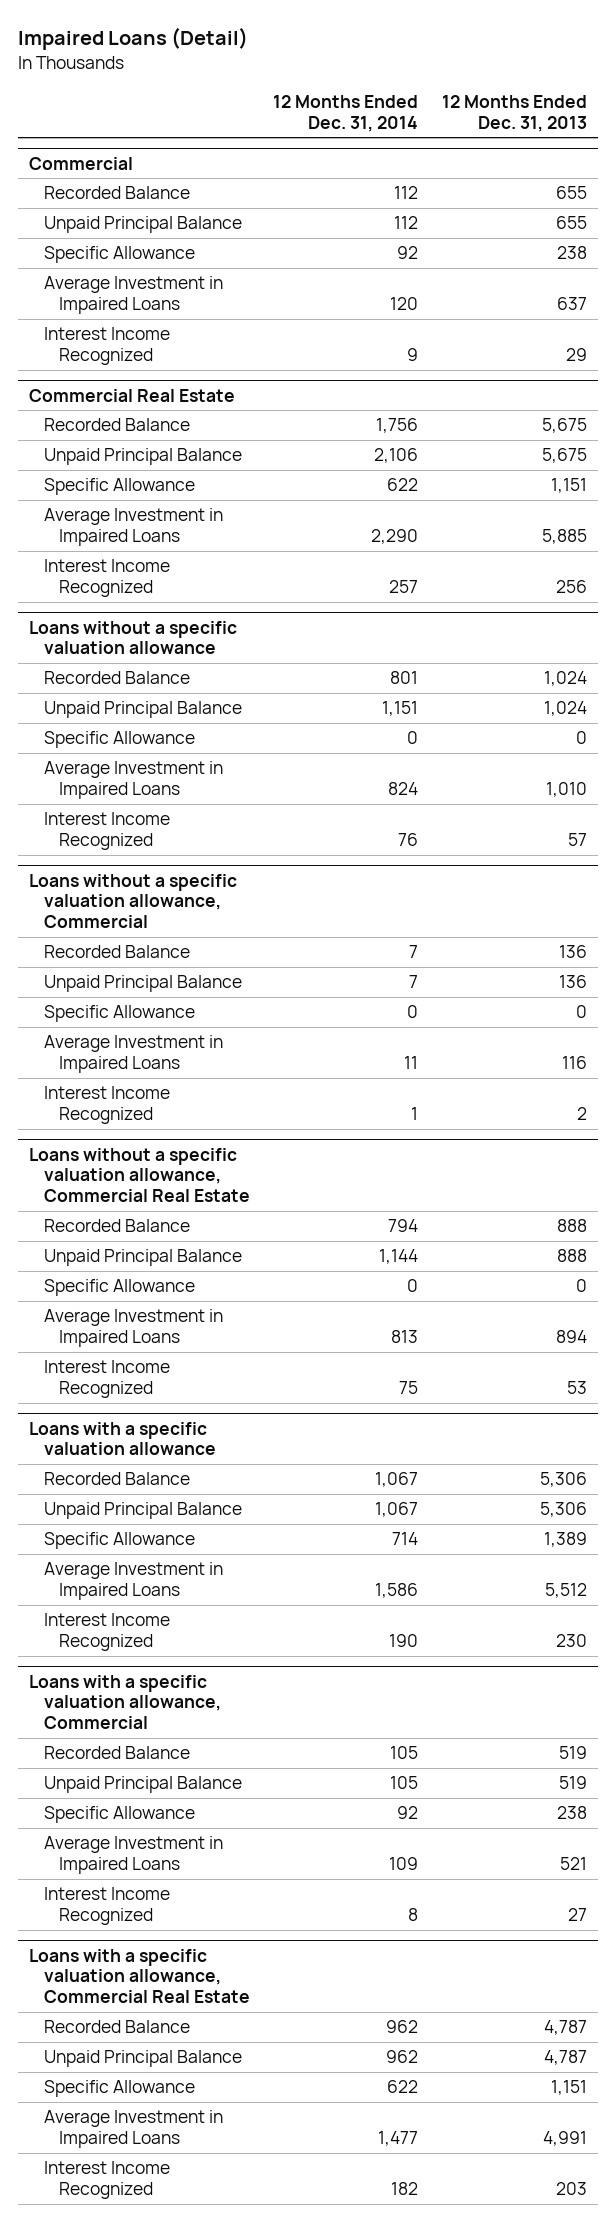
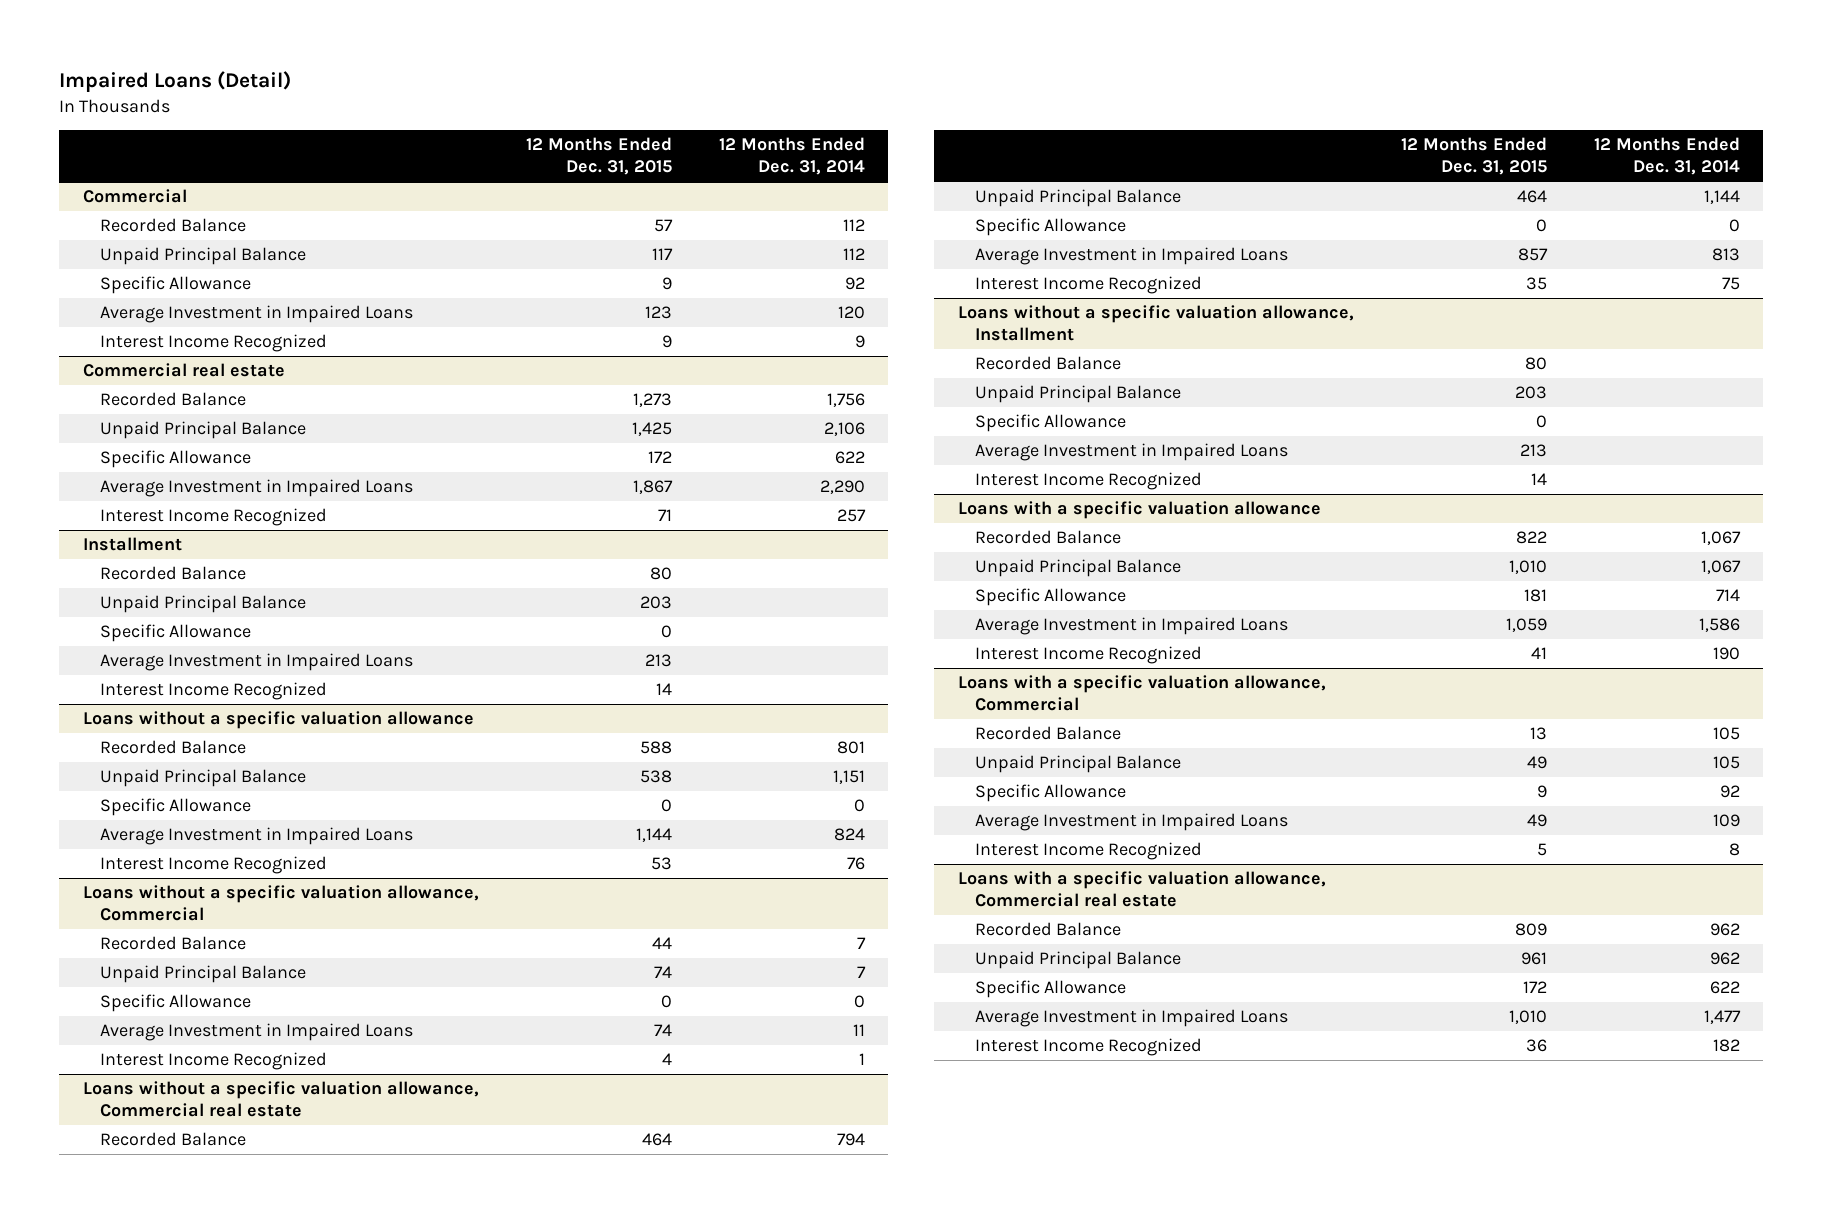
- | 12 Months Ended Dec. 31, 2014 | 12 Months Ended Dec. 31, 2013
+ | 12 Months Ended Dec. 31, 2015 | 12 Months Ended Dec. 31, 2014
- Commercial Real Estate
+ Commercial real estate
+ Installment
+ Recorded Balance | 80 |
+ Unpaid Principal Balance | 203 |
+ Specific Allowance | 0 |
+ Average Investment in Impaired Loans | 213 |
+ Interest Income Recognized | 14 |
- Loans without a specific valuation allowance, Commercial Real Estate
+ Loans without a specific valuation allowance, Commercial real estate
+ Loans without a specific valuation allowance, Installment
+ Recorded Balance | 80 |
+ Unpaid Principal Balance | 203 |
+ Specific Allowance | 0 |
+ Average Investment in Impaired Loans | 213 |
+ Interest Income Recognized | 14 |
- Loans with a specific valuation allowance, Commercial Real Estate
+ Loans with a specific valuation allowance, Commercial real estate

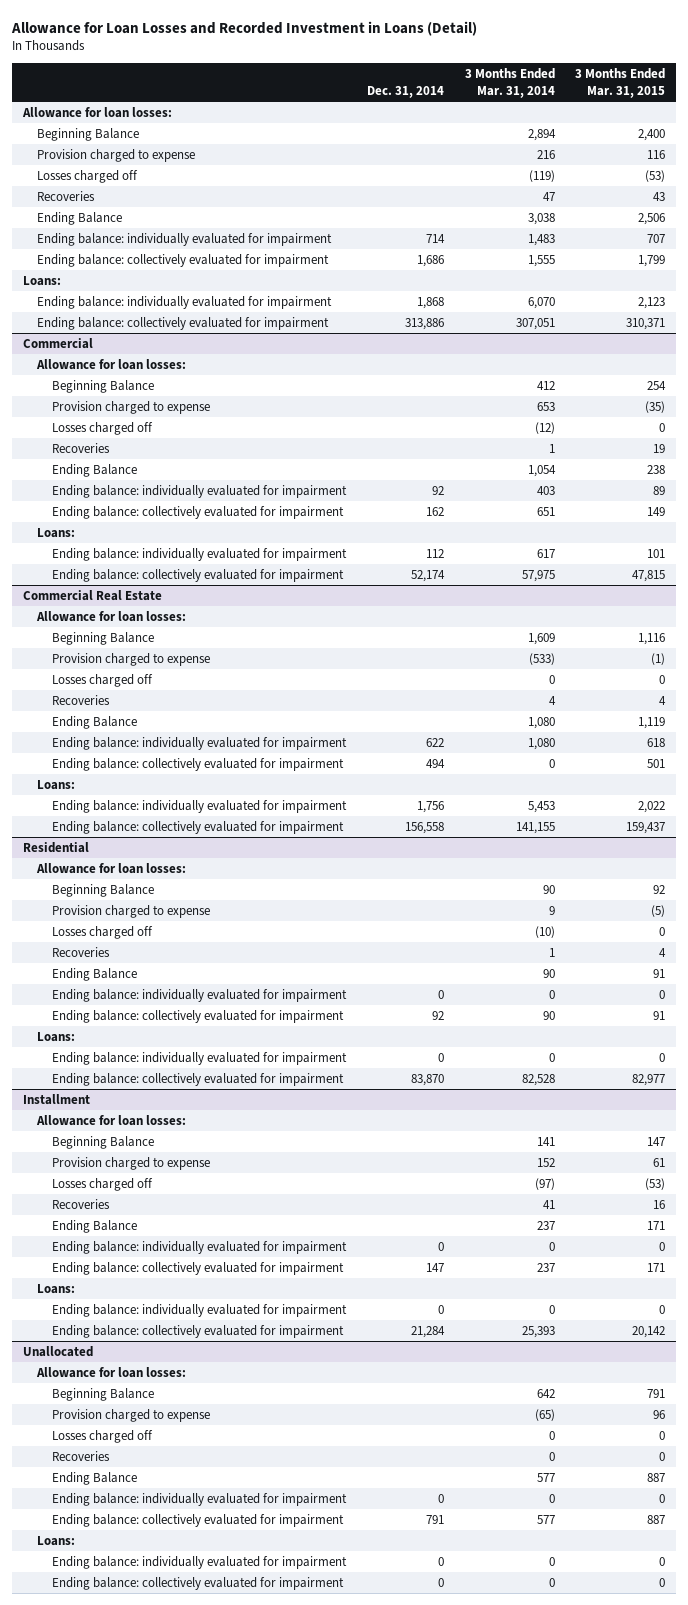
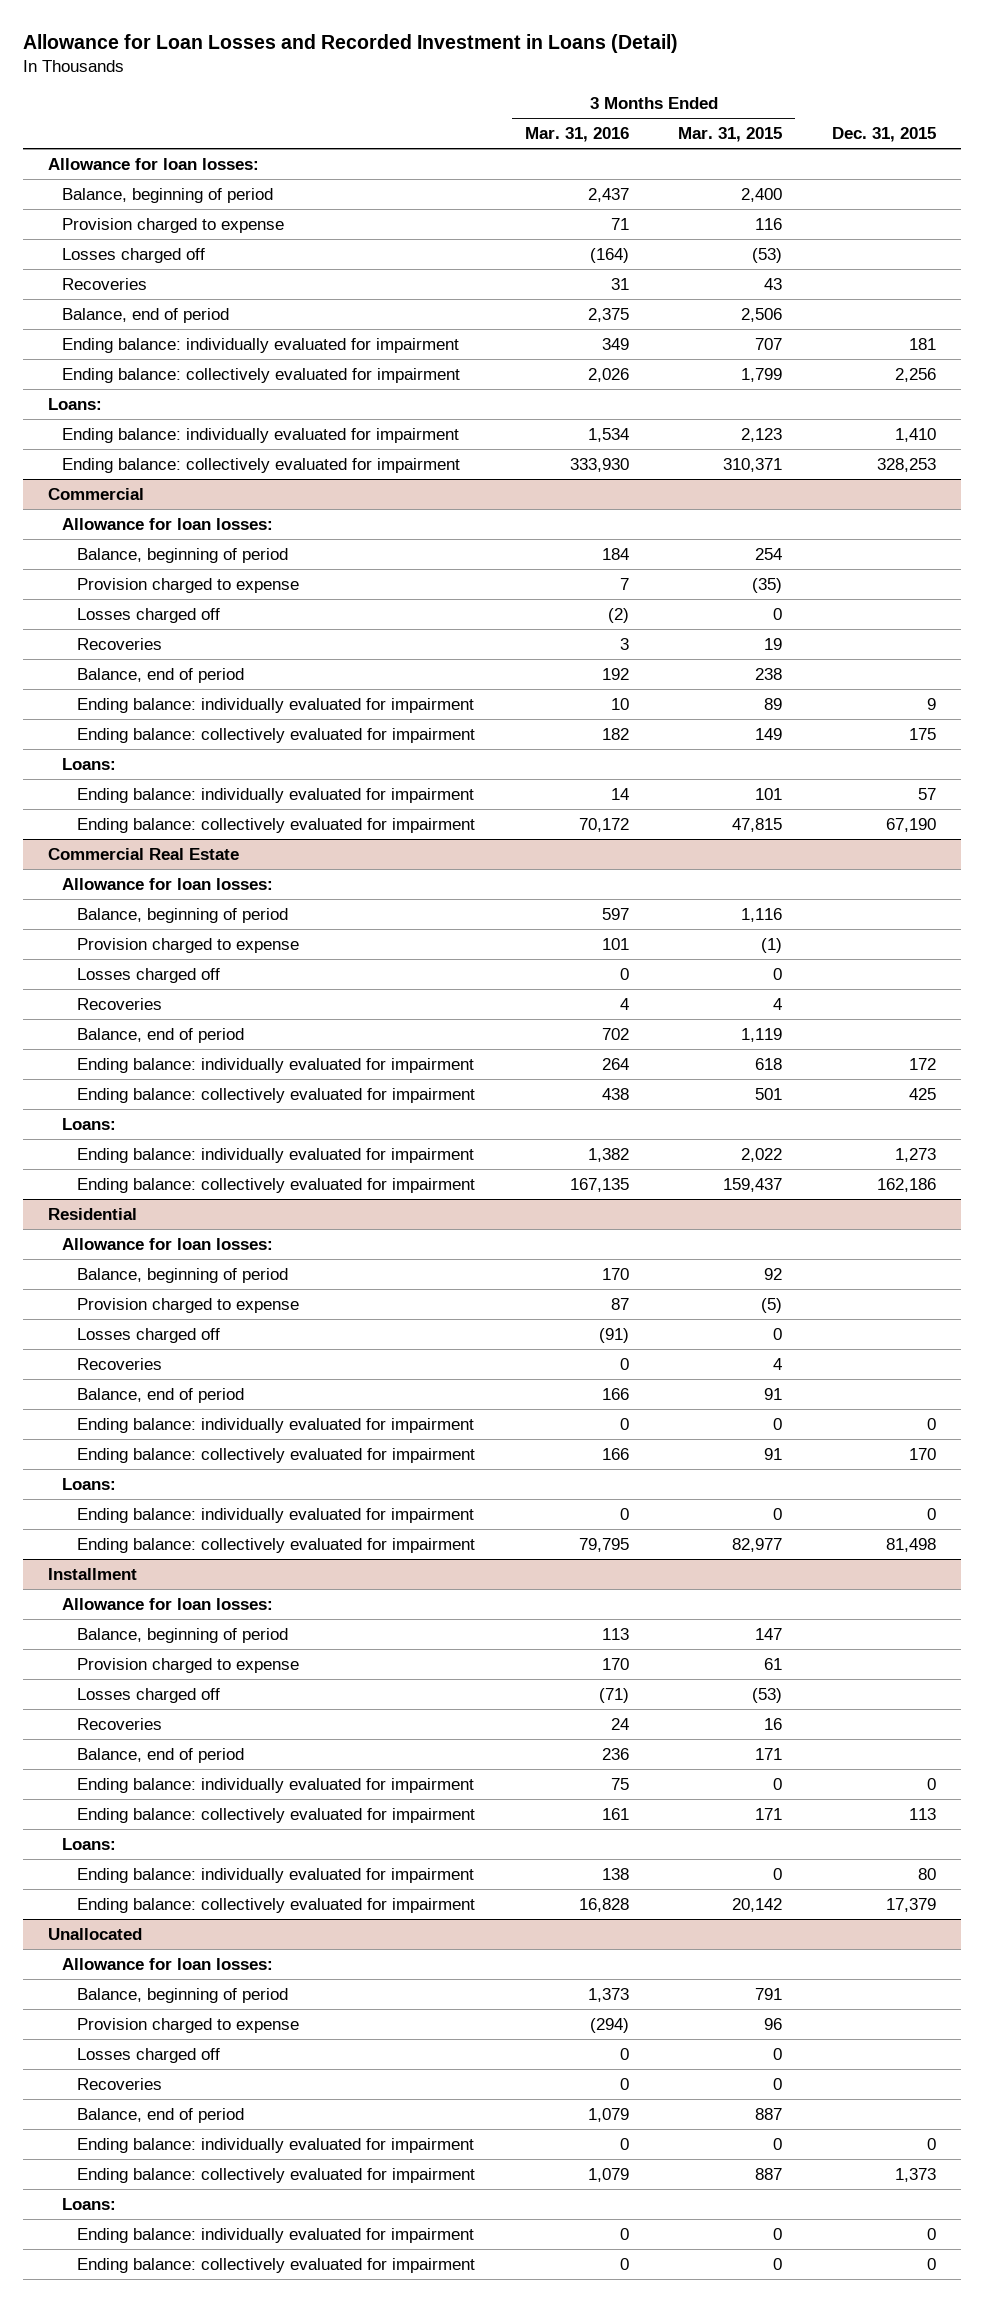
- | Dec. 31, 2014 | 3 Months Ended Mar. 31, 2014 | 3 Months Ended Mar. 31, 2015
+ | 3 Months Ended Mar. 31, 2016 | 3 Months Ended Mar. 31, 2015 | Dec. 31, 2015
- Beginning Balance | | 2,894 | 2,400
+ Balance, beginning of period | 2,437 | 2,400 |
- Ending Balance | | 3,038 | 2,506
+ Balance, end of period | 2,375 | 2,506 |
@ Commercial
- Beginning Balance | | 412 | 254
+ Balance, beginning of period | 184 | 254 |
- Ending Balance | | 1,054 | 238
+ Balance, end of period | 192 | 238 |
@ Commercial Real Estate
- Beginning Balance | | 1,609 | 1,116
+ Balance, beginning of period | 597 | 1,116 |
- Ending Balance | | 1,080 | 1,119
+ Balance, end of period | 702 | 1,119 |
@ Residential
- Beginning Balance | | 90 | 92
+ Balance, beginning of period | 170 | 92 |
- Ending Balance | | 90 | 91
+ Balance, end of period | 166 | 91 |
@ Installment
- Beginning Balance | | 141 | 147
+ Balance, beginning of period | 113 | 147 |
- Ending Balance | | 237 | 171
+ Balance, end of period | 236 | 171 |
@ Unallocated
- Beginning Balance | | 642 | 791
+ Balance, beginning of period | 1,373 | 791 |
- Ending Balance | | 577 | 887
+ Balance, end of period | 1,079 | 887 |

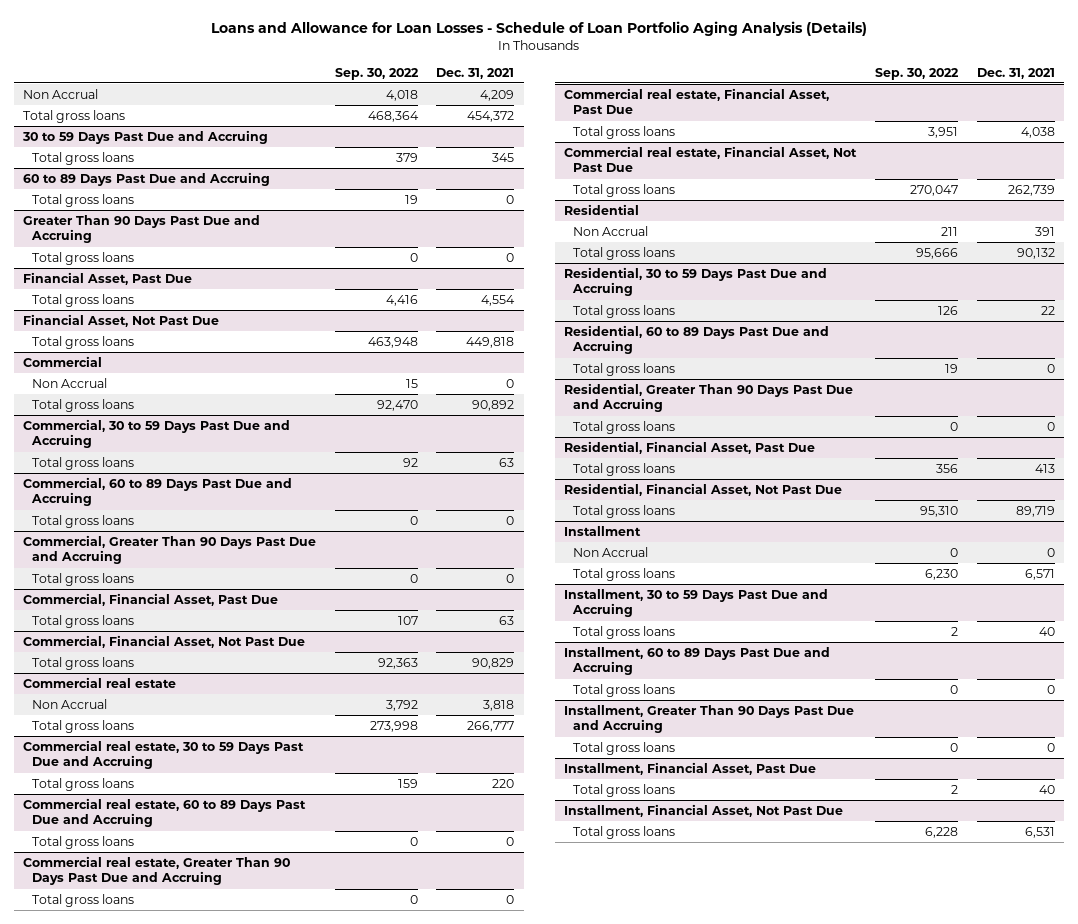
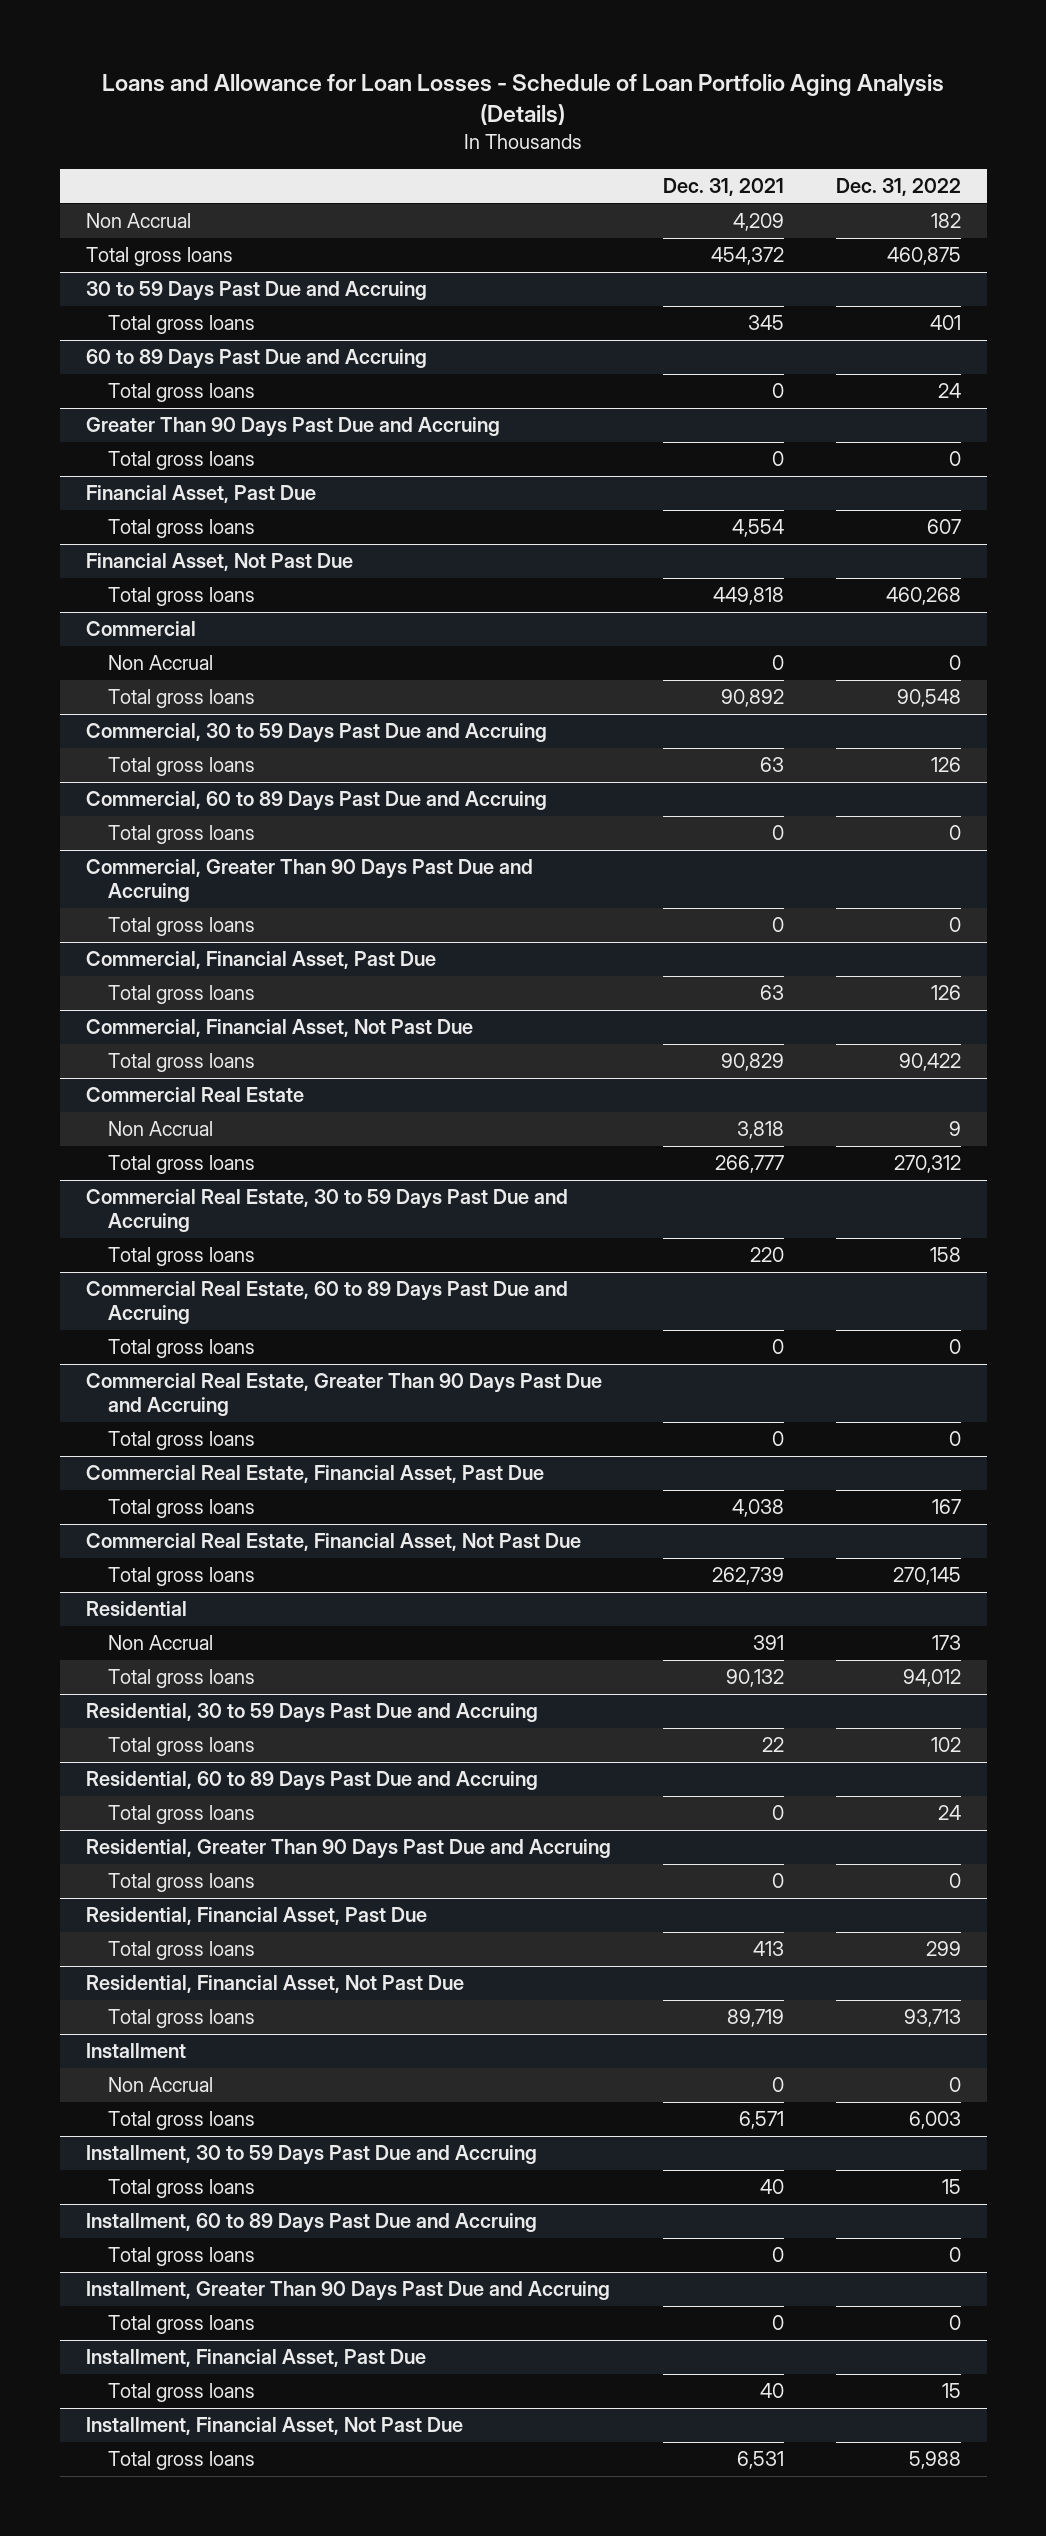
- | Sep. 30, 2022 | Dec. 31, 2021
+ | Dec. 31, 2021 | Dec. 31, 2022
- Commercial real estate
+ Commercial Real Estate
- Commercial real estate, 30 to 59 Days Past Due and Accruing
+ Commercial Real Estate, 30 to 59 Days Past Due and Accruing
- Commercial real estate, 60 to 89 Days Past Due and Accruing
+ Commercial Real Estate, 60 to 89 Days Past Due and Accruing
- Commercial real estate, Greater Than 90 Days Past Due and Accruing
+ Commercial Real Estate, Greater Than 90 Days Past Due and Accruing
- Commercial real estate, Financial Asset, Past Due
+ Commercial Real Estate, Financial Asset, Past Due
- Commercial real estate, Financial Asset, Not Past Due
+ Commercial Real Estate, Financial Asset, Not Past Due

